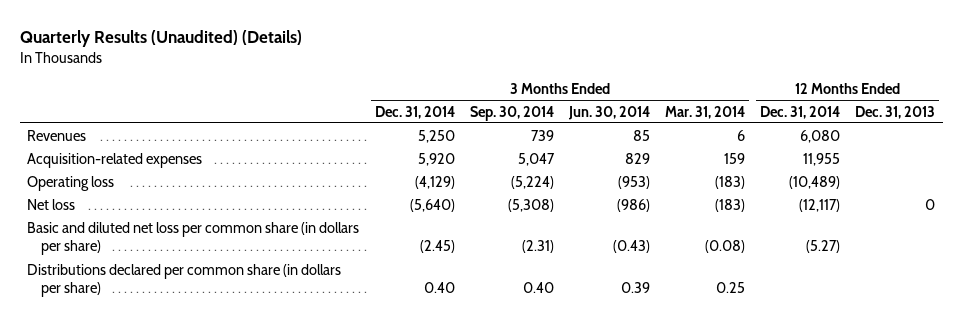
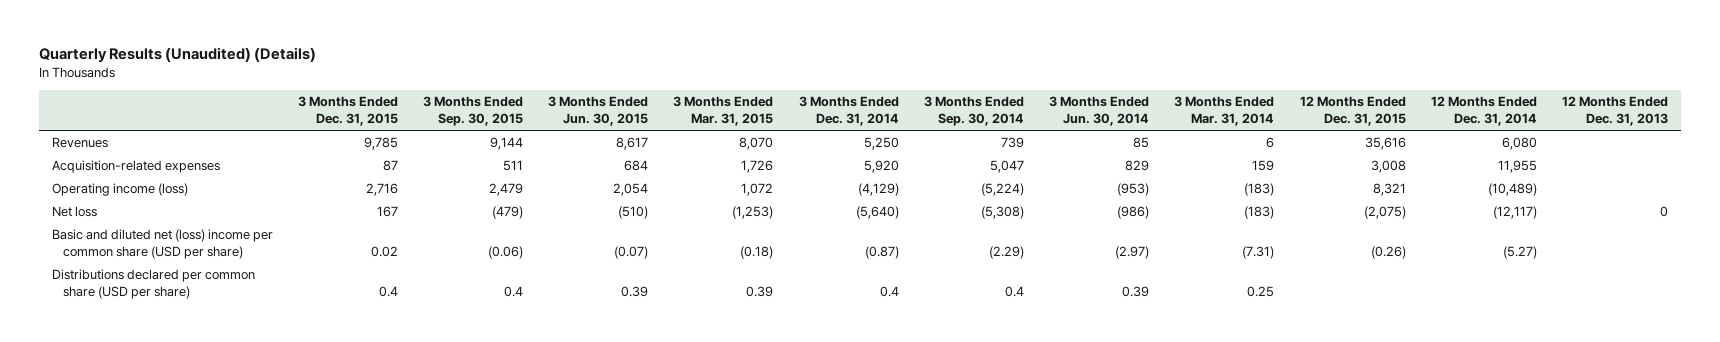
- | 3 Months Ended Dec. 31, 2014 | 3 Months Ended Sep. 30, 2014 | 3 Months Ended Jun. 30, 2014 | 3 Months Ended Mar. 31, 2014 | 12 Months Ended Dec. 31, 2014 | 12 Months Ended Dec. 31, 2013
+ | 3 Months Ended Dec. 31, 2015 | 3 Months Ended Sep. 30, 2015 | 3 Months Ended Jun. 30, 2015 | 3 Months Ended Mar. 31, 2015 | 3 Months Ended Dec. 31, 2014 | 3 Months Ended Sep. 30, 2014 | 3 Months Ended Jun. 30, 2014 | 3 Months Ended Mar. 31, 2014 | 12 Months Ended Dec. 31, 2015 | 12 Months Ended Dec. 31, 2014 | 12 Months Ended Dec. 31, 2013
- Operating loss | (4,129) | (5,224) | (953) | (183) | (10,489) |
+ Operating income (loss) | 2,716 | 2,479 | 2,054 | 1,072 | (4,129) | (5,224) | (953) | (183) | 8,321 | (10,489) |
- Basic and diluted net loss per common share (in dollars per share) | (2.45) | (2.31) | (0.43) | (0.08) | (5.27) |
- Distributions declared per common share (in dollars per share) | 0.40 | 0.40 | 0.39 | 0.25 | |
+ Basic and diluted net (loss) income per common share (USD per share) | 0.02 | (0.06) | (0.07) | (0.18) | (0.87) | (2.29) | (2.97) | (7.31) | (0.26) | (5.27) |
+ Distributions declared per common share (USD per share) | 0.4 | 0.4 | 0.39 | 0.39 | 0.4 | 0.4 | 0.39 | 0.25 | | |

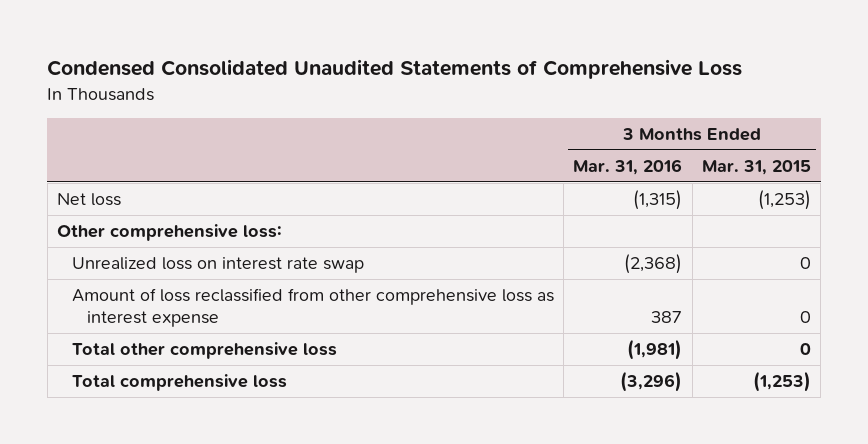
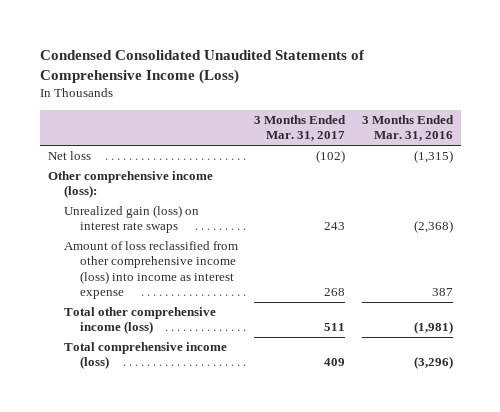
- Condensed Consolidated Unaudited Statements of Comprehensive Loss
+ Condensed Consolidated Unaudited Statements of Comprehensive Income (Loss)
- | 3 Months Ended Mar. 31, 2016 | 3 Months Ended Mar. 31, 2015
+ | 3 Months Ended Mar. 31, 2017 | 3 Months Ended Mar. 31, 2016
- Other comprehensive loss:
- Unrealized loss on interest rate swap | (2,368) | 0
- Amount of loss reclassified from other comprehensive loss as interest expense | 387 | 0
- Total other comprehensive loss | (1,981) | 0
- Total comprehensive loss | (3,296) | (1,253)
+ Other comprehensive income (loss):
+ Unrealized gain (loss) on interest rate swaps | 243 | (2,368)
+ Amount of loss reclassified from other comprehensive income (loss) into income as interest expense | 268 | 387
+ Total other comprehensive income (loss) | 511 | (1,981)
+ Total comprehensive income (loss) | 409 | (3,296)

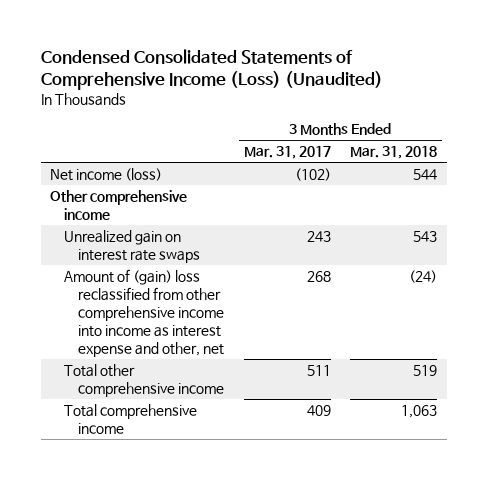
- Condensed Consolidated Unaudited Statements of Comprehensive Income (Loss)
+ Condensed Consolidated Statements of Comprehensive Income (Loss) (Unaudited)
- | 3 Months Ended Mar. 31, 2017 | 3 Months Ended Mar. 31, 2016
+ | 3 Months Ended Mar. 31, 2017 | 3 Months Ended Mar. 31, 2018
- Net loss | (102) | (1,315)
- Other comprehensive income (loss):
- Unrealized gain (loss) on interest rate swaps | 243 | (2,368)
- Amount of loss reclassified from other comprehensive income (loss) into income as interest expense | 268 | 387
- Total other comprehensive income (loss) | 511 | (1,981)
- Total comprehensive income (loss) | 409 | (3,296)
+ Net income (loss) | (102) | 544
+ Other comprehensive income
+ Unrealized gain on interest rate swaps | 243 | 543
+ Amount of (gain) loss reclassified from other comprehensive income into income as interest expense and other, net | 268 | (24)
+ Total other comprehensive income | 511 | 519
+ Total comprehensive income | 409 | 1,063

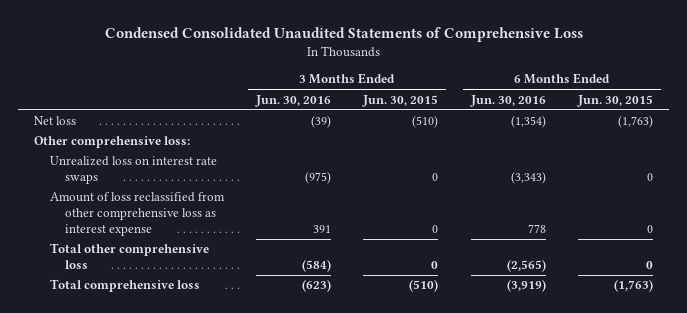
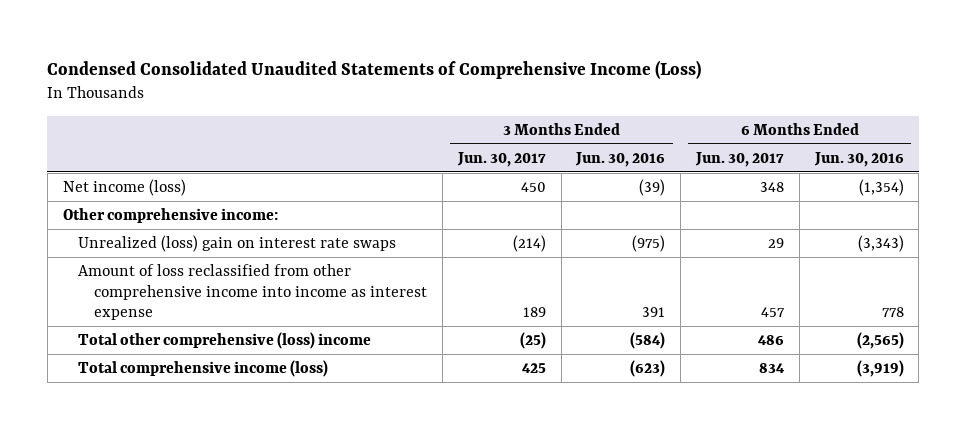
- Condensed Consolidated Unaudited Statements of Comprehensive Loss
+ Condensed Consolidated Unaudited Statements of Comprehensive Income (Loss)
- | 3 Months Ended Jun. 30, 2016 | 3 Months Ended Jun. 30, 2015 | 6 Months Ended Jun. 30, 2016 | 6 Months Ended Jun. 30, 2015
+ | 3 Months Ended Jun. 30, 2017 | 3 Months Ended Jun. 30, 2016 | 6 Months Ended Jun. 30, 2017 | 6 Months Ended Jun. 30, 2016
- Net loss | (39) | (510) | (1,354) | (1,763)
- Other comprehensive loss:
- Unrealized loss on interest rate swaps | (975) | 0 | (3,343) | 0
- Amount of loss reclassified from other comprehensive loss as interest expense | 391 | 0 | 778 | 0
- Total other comprehensive loss | (584) | 0 | (2,565) | 0
- Total comprehensive loss | (623) | (510) | (3,919) | (1,763)
+ Net income (loss) | 450 | (39) | 348 | (1,354)
+ Other comprehensive income:
+ Unrealized (loss) gain on interest rate swaps | (214) | (975) | 29 | (3,343)
+ Amount of loss reclassified from other comprehensive income into income as interest expense | 189 | 391 | 457 | 778
+ Total other comprehensive (loss) income | (25) | (584) | 486 | (2,565)
+ Total comprehensive income (loss) | 425 | (623) | 834 | (3,919)

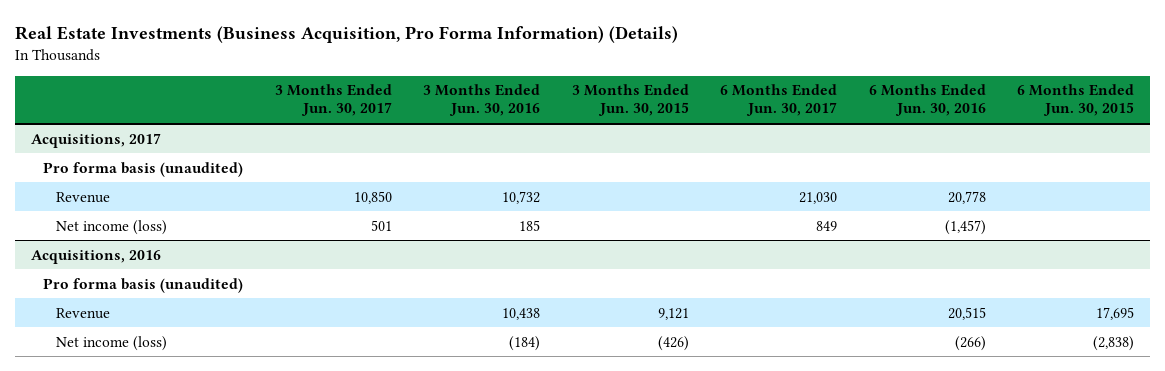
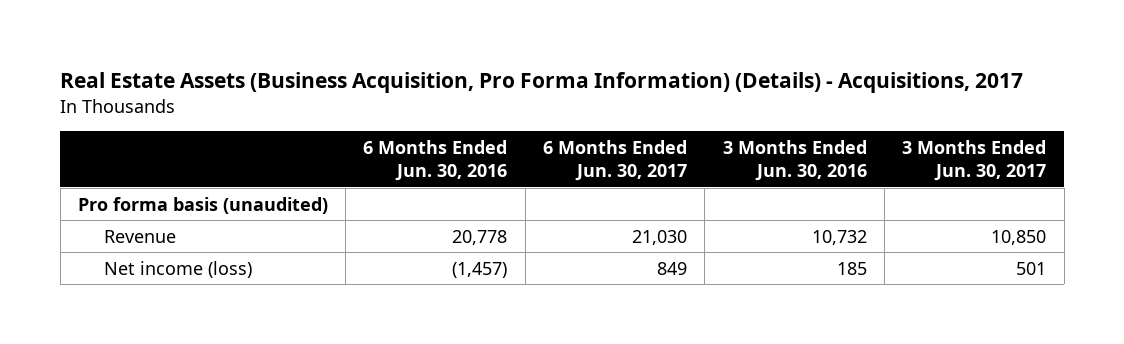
- Real Estate Investments (Business Acquisition, Pro Forma Information) (Details)
+ Real Estate Assets (Business Acquisition, Pro Forma Information) (Details) - Acquisitions, 2017
- | 3 Months Ended Jun. 30, 2017 | 3 Months Ended Jun. 30, 2016 | 3 Months Ended Jun. 30, 2015 | 6 Months Ended Jun. 30, 2017 | 6 Months Ended Jun. 30, 2016 | 6 Months Ended Jun. 30, 2015
+ | 6 Months Ended Jun. 30, 2016 | 6 Months Ended Jun. 30, 2017 | 3 Months Ended Jun. 30, 2016 | 3 Months Ended Jun. 30, 2017
- Acquisitions, 2017
- Acquisitions, 2016
- Pro forma basis (unaudited)
- Revenue | | 10,438 | 9,121 | | 20,515 | 17,695
- Net income (loss) | | (184) | (426) | | (266) | (2,838)

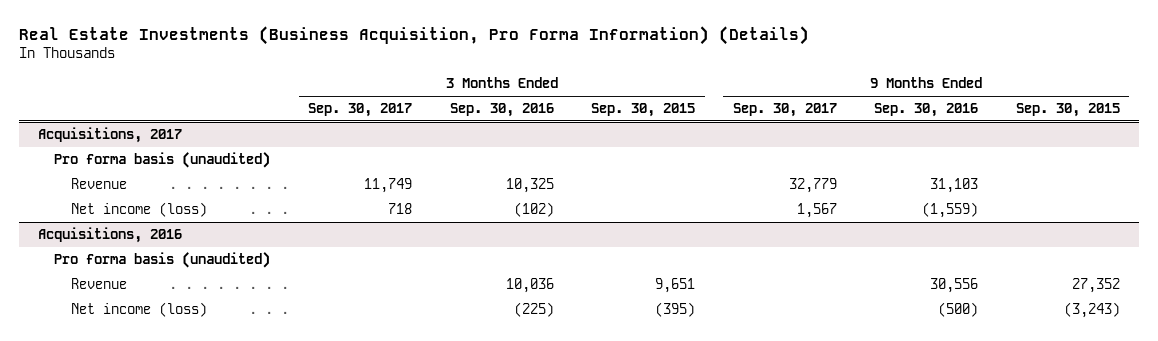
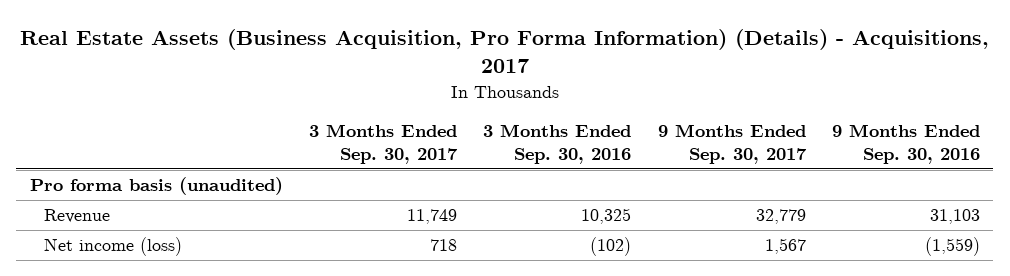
- Real Estate Investments (Business Acquisition, Pro Forma Information) (Details)
+ Real Estate Assets (Business Acquisition, Pro Forma Information) (Details) - Acquisitions, 2017
- | 3 Months Ended Sep. 30, 2017 | 3 Months Ended Sep. 30, 2016 | 3 Months Ended Sep. 30, 2015 | 9 Months Ended Sep. 30, 2017 | 9 Months Ended Sep. 30, 2016 | 9 Months Ended Sep. 30, 2015
+ | 3 Months Ended Sep. 30, 2017 | 3 Months Ended Sep. 30, 2016 | 9 Months Ended Sep. 30, 2017 | 9 Months Ended Sep. 30, 2016
- Acquisitions, 2017
- Acquisitions, 2016
- Pro forma basis (unaudited)
- Revenue | | 10,036 | 9,651 | | 30,556 | 27,352
- Net income (loss) | | (225) | (395) | | (500) | (3,243)

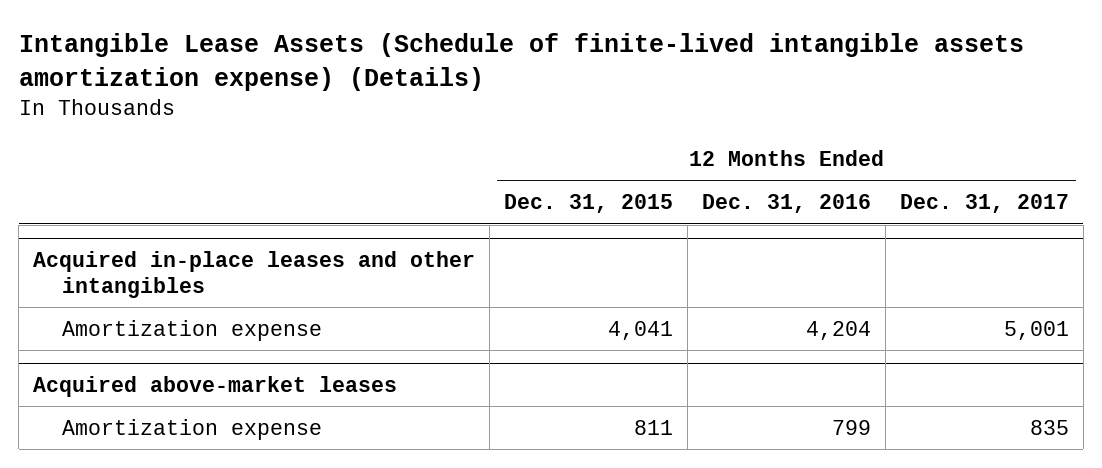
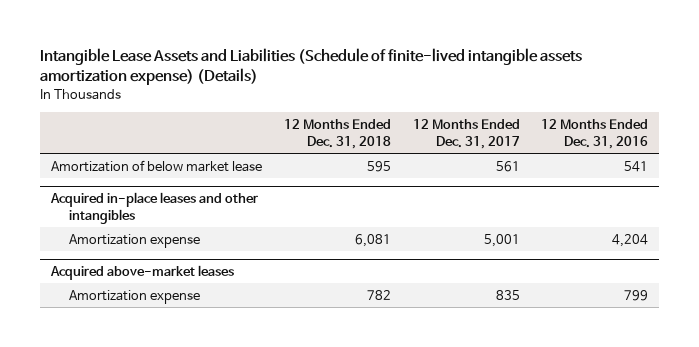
- Intangible Lease Assets (Schedule of finite-lived intangible assets amortization expense) (Details)
+ Intangible Lease Assets and Liabilities (Schedule of finite-lived intangible assets amortization expense) (Details)
- | 12 Months Ended Dec. 31, 2015 | 12 Months Ended Dec. 31, 2016 | 12 Months Ended Dec. 31, 2017
+ | 12 Months Ended Dec. 31, 2018 | 12 Months Ended Dec. 31, 2017 | 12 Months Ended Dec. 31, 2016
+ Amortization of below market lease | 595 | 561 | 541

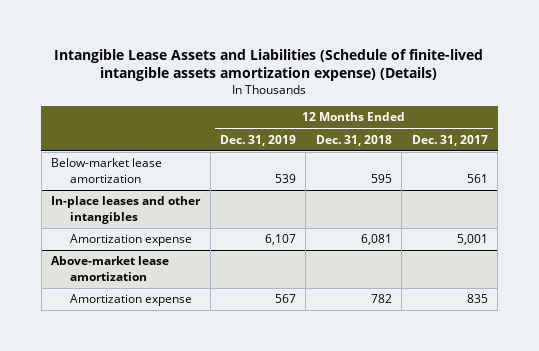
- | 12 Months Ended Dec. 31, 2018 | 12 Months Ended Dec. 31, 2017 | 12 Months Ended Dec. 31, 2016
+ | 12 Months Ended Dec. 31, 2019 | 12 Months Ended Dec. 31, 2018 | 12 Months Ended Dec. 31, 2017
- Amortization of below market lease | 595 | 561 | 541
- Acquired in-place leases and other intangibles
+ Below-market lease amortization | 539 | 595 | 561
+ In-place leases and other intangibles
- Acquired above-market leases
+ Above-market lease amortization

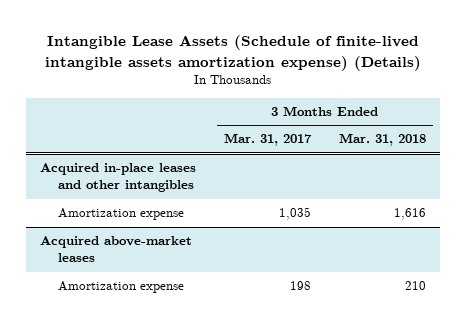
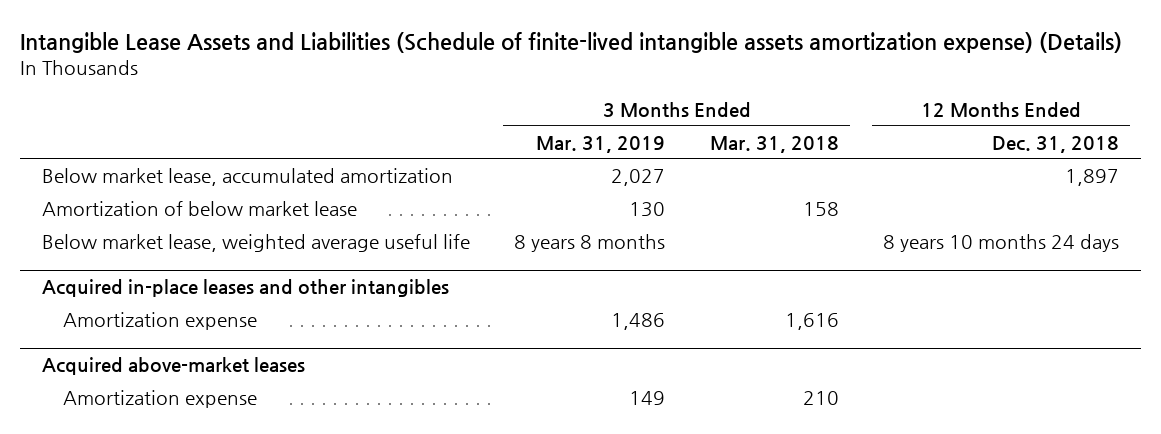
- Intangible Lease Assets (Schedule of finite-lived intangible assets amortization expense) (Details)
+ Intangible Lease Assets and Liabilities (Schedule of finite-lived intangible assets amortization expense) (Details)
- | 3 Months Ended Mar. 31, 2017 | 3 Months Ended Mar. 31, 2018
+ | 3 Months Ended Mar. 31, 2019 | 3 Months Ended Mar. 31, 2018 | 12 Months Ended Dec. 31, 2018
+ Below market lease, accumulated amortization | 2,027 | | 1,897
+ Amortization of below market lease | 130 | 158 |
+ Below market lease, weighted average useful life | 8 years 8 months | | 8 years 10 months 24 days

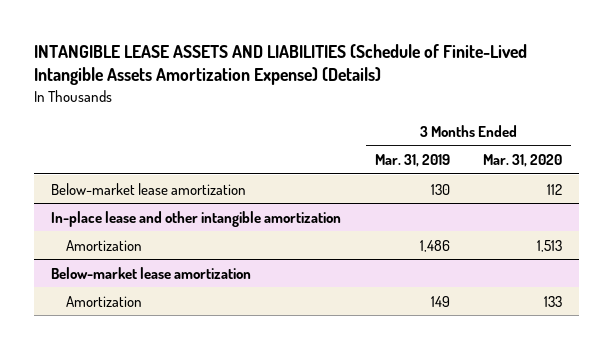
- Intangible Lease Assets and Liabilities (Schedule of finite-lived intangible assets amortization expense) (Details)
+ INTANGIBLE LEASE ASSETS AND LIABILITIES (Schedule of Finite-Lived Intangible Assets Amortization Expense) (Details)
- | 3 Months Ended Mar. 31, 2019 | 3 Months Ended Mar. 31, 2018 | 12 Months Ended Dec. 31, 2018
+ | 3 Months Ended Mar. 31, 2019 | 3 Months Ended Mar. 31, 2020
- Below market lease, accumulated amortization | 2,027 | | 1,897
- Amortization of below market lease | 130 | 158 |
- Below market lease, weighted average useful life | 8 years 8 months | | 8 years 10 months 24 days
- Acquired in-place leases and other intangibles
- Amortization expense | 1,486 | 1,616 |
- Acquired above-market leases
- Amortization expense | 149 | 210 |
+ Below-market lease amortization | 130 | 112
+ In-place lease and other intangible amortization
+ Amortization | 1,486 | 1,513
+ Below-market lease amortization
+ Amortization | 149 | 133

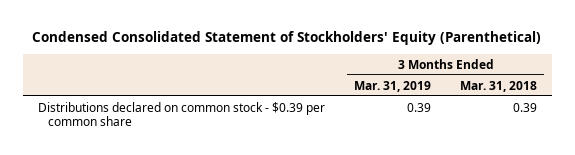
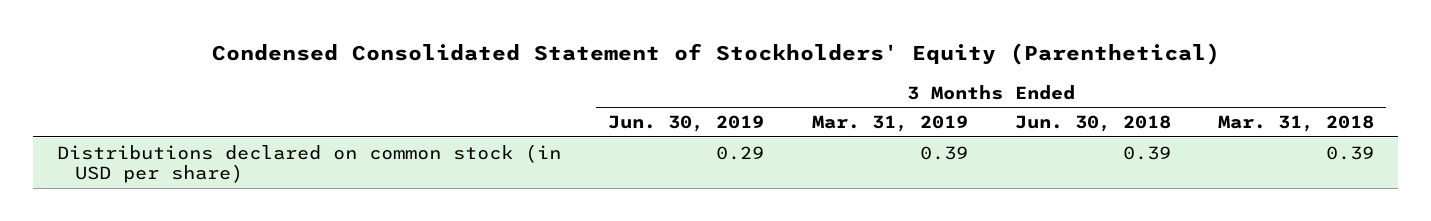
- | 3 Months Ended Mar. 31, 2019 | 3 Months Ended Mar. 31, 2018
+ | 3 Months Ended Jun. 30, 2019 | 3 Months Ended Mar. 31, 2019 | 3 Months Ended Jun. 30, 2018 | 3 Months Ended Mar. 31, 2018
- Distributions declared on common stock - $0.39 per common share | 0.39 | 0.39
+ Distributions declared on common stock (in USD per share) | 0.29 | 0.39 | 0.39 | 0.39

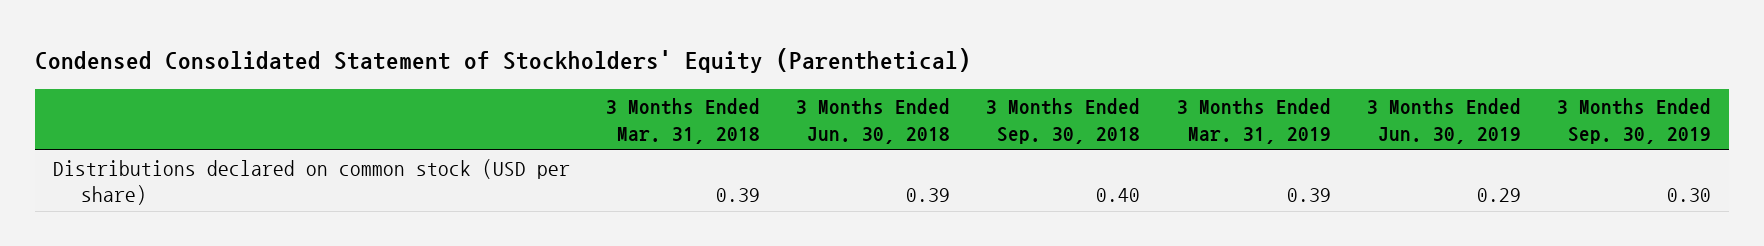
- | 3 Months Ended Jun. 30, 2019 | 3 Months Ended Mar. 31, 2019 | 3 Months Ended Jun. 30, 2018 | 3 Months Ended Mar. 31, 2018
+ | 3 Months Ended Mar. 31, 2018 | 3 Months Ended Jun. 30, 2018 | 3 Months Ended Sep. 30, 2018 | 3 Months Ended Mar. 31, 2019 | 3 Months Ended Jun. 30, 2019 | 3 Months Ended Sep. 30, 2019
- Distributions declared on common stock (in USD per share) | 0.29 | 0.39 | 0.39 | 0.39
+ Distributions declared on common stock (USD per share) | 0.39 | 0.39 | 0.40 | 0.39 | 0.29 | 0.30

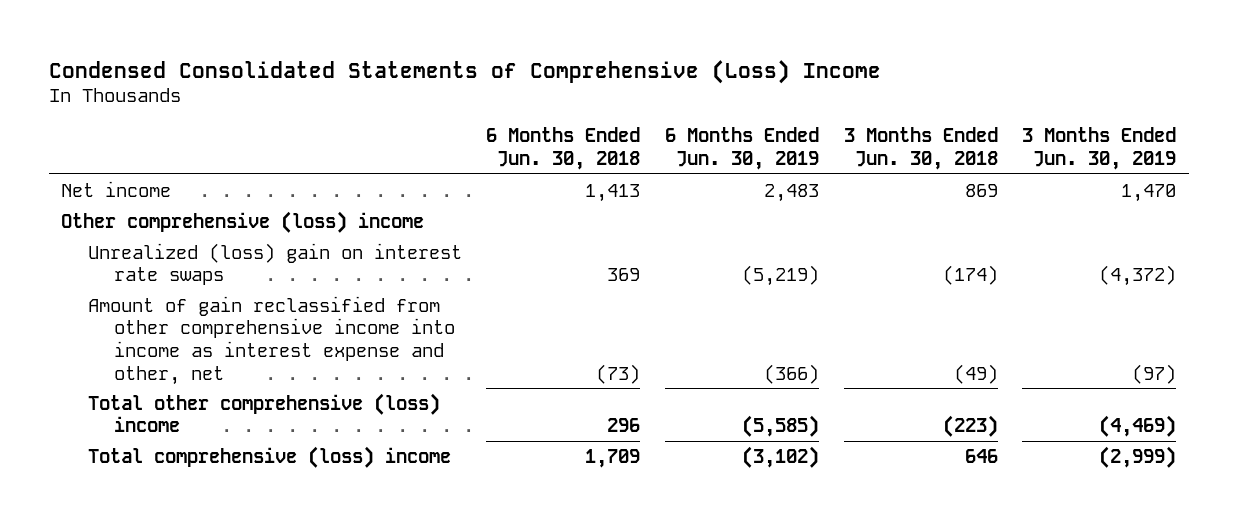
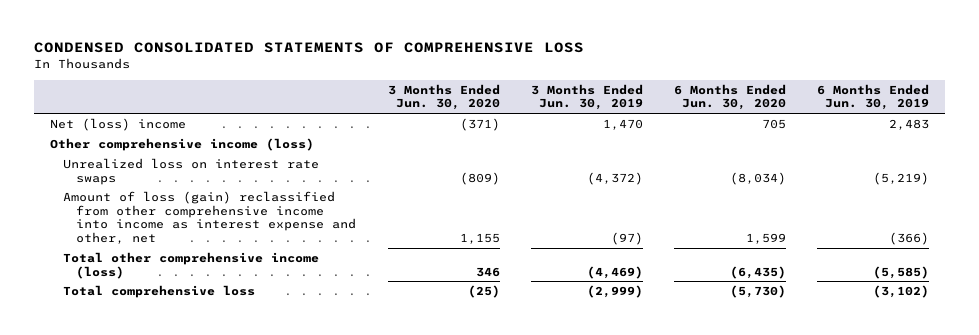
- Condensed Consolidated Statements of Comprehensive (Loss) Income
+ CONDENSED CONSOLIDATED STATEMENTS OF COMPREHENSIVE LOSS
- | 6 Months Ended Jun. 30, 2018 | 6 Months Ended Jun. 30, 2019 | 3 Months Ended Jun. 30, 2018 | 3 Months Ended Jun. 30, 2019
+ | 3 Months Ended Jun. 30, 2020 | 3 Months Ended Jun. 30, 2019 | 6 Months Ended Jun. 30, 2020 | 6 Months Ended Jun. 30, 2019
- Net income | 1,413 | 2,483 | 869 | 1,470
- Other comprehensive (loss) income
- Unrealized (loss) gain on interest rate swaps | 369 | (5,219) | (174) | (4,372)
- Amount of gain reclassified from other comprehensive income into income as interest expense and other, net | (73) | (366) | (49) | (97)
- Total other comprehensive (loss) income | 296 | (5,585) | (223) | (4,469)
- Total comprehensive (loss) income | 1,709 | (3,102) | 646 | (2,999)
+ Net (loss) income | (371) | 1,470 | 705 | 2,483
+ Other comprehensive income (loss)
+ Unrealized loss on interest rate swaps | (809) | (4,372) | (8,034) | (5,219)
+ Amount of loss (gain) reclassified from other comprehensive income into income as interest expense and other, net | 1,155 | (97) | 1,599 | (366)
+ Total other comprehensive income (loss) | 346 | (4,469) | (6,435) | (5,585)
+ Total comprehensive loss | (25) | (2,999) | (5,730) | (3,102)

